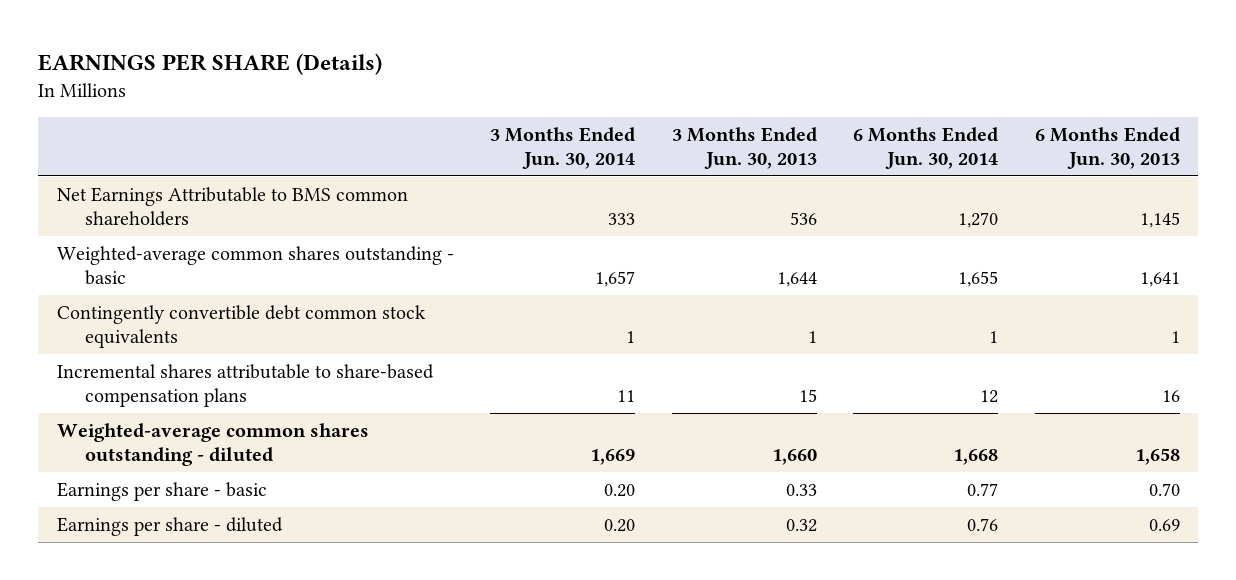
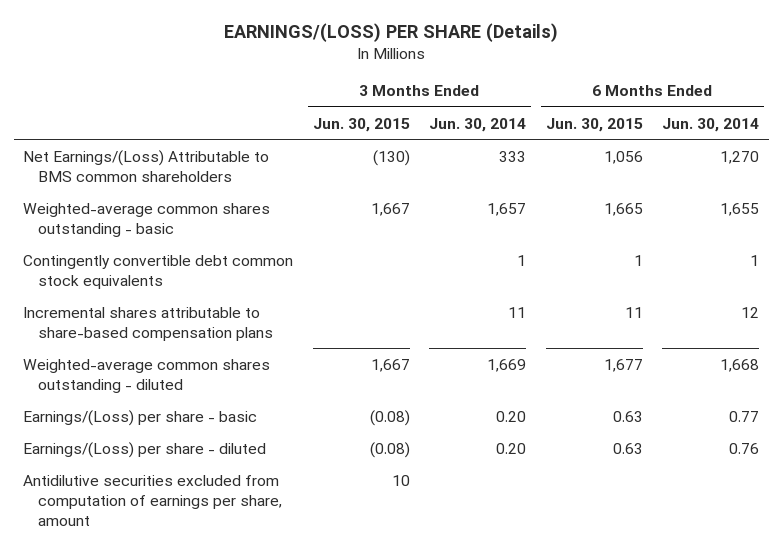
- EARNINGS PER SHARE (Details)
+ EARNINGS/(LOSS) PER SHARE (Details)
- | 3 Months Ended Jun. 30, 2014 | 3 Months Ended Jun. 30, 2013 | 6 Months Ended Jun. 30, 2014 | 6 Months Ended Jun. 30, 2013
+ | 3 Months Ended Jun. 30, 2015 | 3 Months Ended Jun. 30, 2014 | 6 Months Ended Jun. 30, 2015 | 6 Months Ended Jun. 30, 2014
- Net Earnings Attributable to BMS common shareholders | 333 | 536 | 1,270 | 1,145
+ Net Earnings/(Loss) Attributable to BMS common shareholders | (130) | 333 | 1,056 | 1,270
- Earnings per share - basic | 0.20 | 0.33 | 0.77 | 0.70
- Earnings per share - diluted | 0.20 | 0.32 | 0.76 | 0.69
+ Earnings/(Loss) per share - basic | (0.08) | 0.20 | 0.63 | 0.77
+ Earnings/(Loss) per share - diluted | (0.08) | 0.20 | 0.63 | 0.76
+ Antidilutive securities excluded from computation of earnings per share, amount | 10 | | |

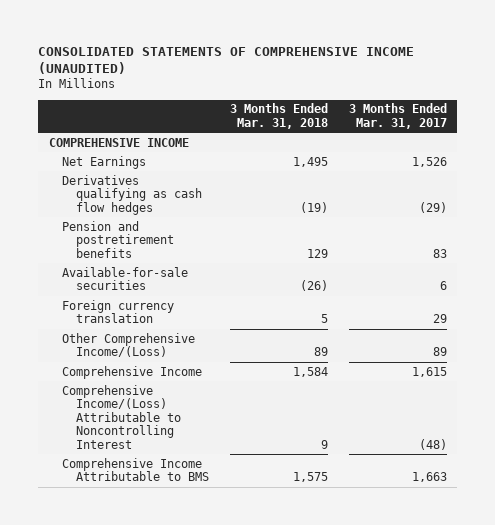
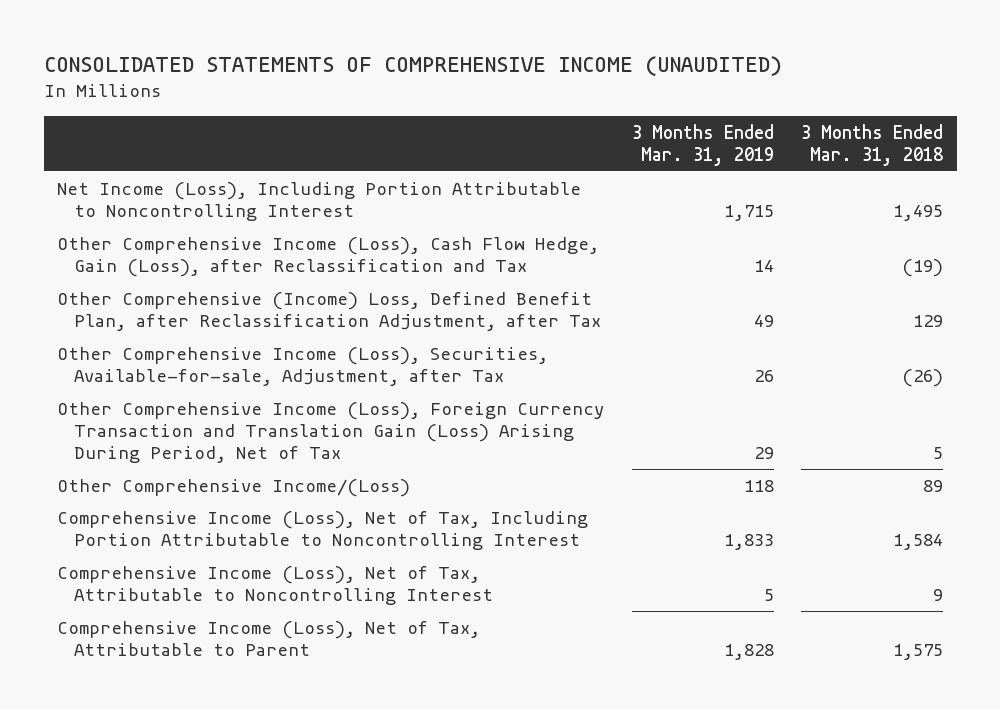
- | 3 Months Ended Mar. 31, 2018 | 3 Months Ended Mar. 31, 2017
+ | 3 Months Ended Mar. 31, 2019 | 3 Months Ended Mar. 31, 2018
- COMPREHENSIVE INCOME
- Net Earnings | 1,495 | 1,526
- Derivatives qualifying as cash flow hedges | (19) | (29)
- Pension and postretirement benefits | 129 | 83
- Available-for-sale securities | (26) | 6
- Foreign currency translation | 5 | 29
+ Net Income (Loss), Including Portion Attributable to Noncontrolling Interest | 1,715 | 1,495
+ Other Comprehensive Income (Loss), Cash Flow Hedge, Gain (Loss), after Reclassification and Tax | 14 | (19)
+ Other Comprehensive (Income) Loss, Defined Benefit Plan, after Reclassification Adjustment, after Tax | 49 | 129
+ Other Comprehensive Income (Loss), Securities, Available-for-sale, Adjustment, after Tax | 26 | (26)
+ Other Comprehensive Income (Loss), Foreign Currency Transaction and Translation Gain (Loss) Arising During Period, Net of Tax | 29 | 5
- Comprehensive Income | 1,584 | 1,615
- Comprehensive Income/(Loss) Attributable to Noncontrolling Interest | 9 | (48)
- Comprehensive Income Attributable to BMS | 1,575 | 1,663
+ Comprehensive Income (Loss), Net of Tax, Including Portion Attributable to Noncontrolling Interest | 1,833 | 1,584
+ Comprehensive Income (Loss), Net of Tax, Attributable to Noncontrolling Interest | 5 | 9
+ Comprehensive Income (Loss), Net of Tax, Attributable to Parent | 1,828 | 1,575

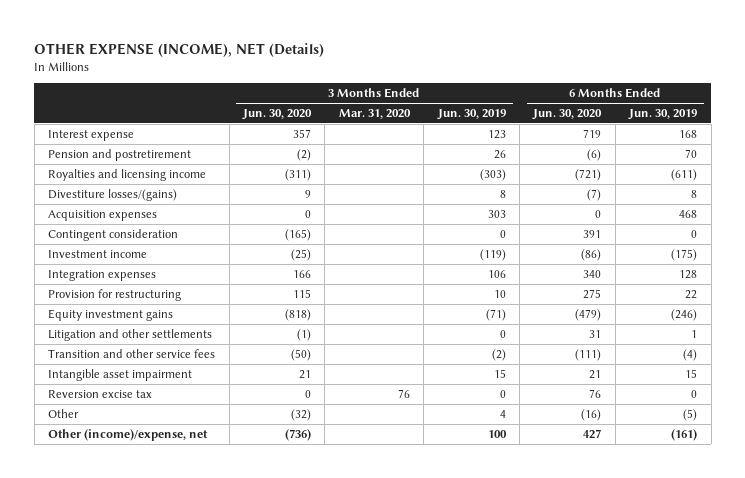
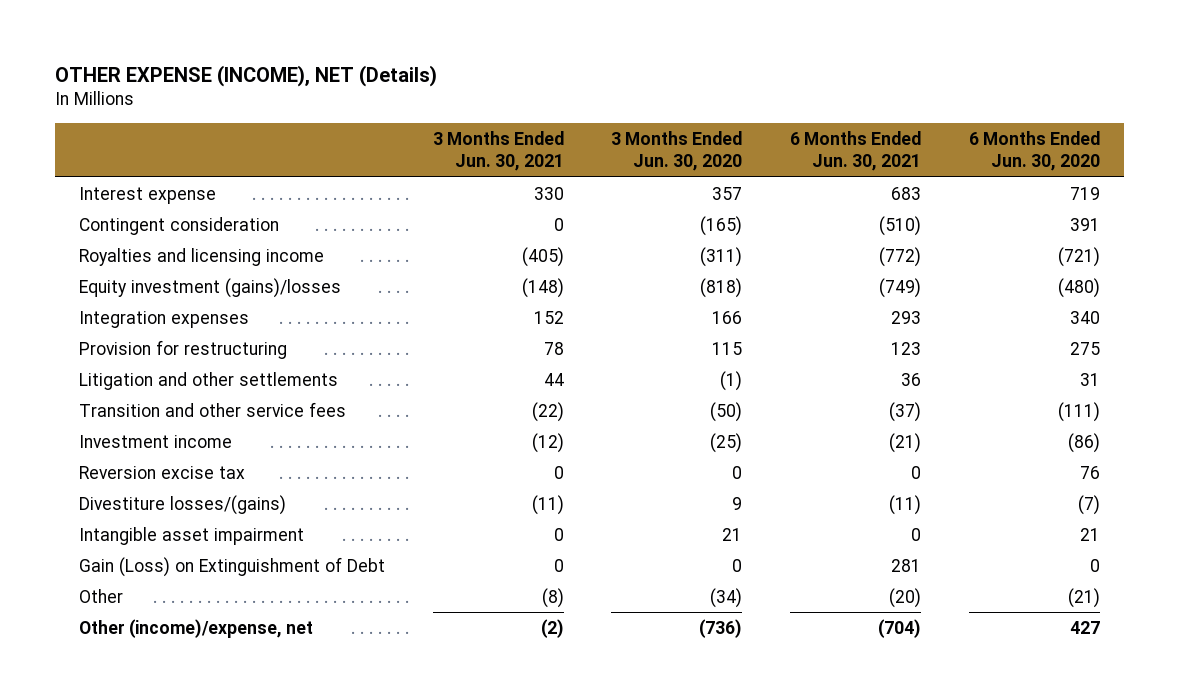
- | 3 Months Ended Jun. 30, 2020 | 3 Months Ended Mar. 31, 2020 | 3 Months Ended Jun. 30, 2019 | 6 Months Ended Jun. 30, 2020 | 6 Months Ended Jun. 30, 2019
+ | 3 Months Ended Jun. 30, 2021 | 3 Months Ended Jun. 30, 2020 | 6 Months Ended Jun. 30, 2021 | 6 Months Ended Jun. 30, 2020
- Pension and postretirement | (2) | | 26 | (6) | 70
- Acquisition expenses | 0 | | 303 | 0 | 468
moved down: Royalties and licensing income | (405) | (311) | (772) | (721)
+ Equity investment (gains)/losses | (148) | (818) | (749) | (480)
- Equity investment gains | (818) | | (71) | (479) | (246)
moved down: Investment income | (12) | (25) | (21) | (86)
- Other | (32) | | 4 | (16) | (5)
moved down: Divestiture losses/(gains) | (11) | 9 | (11) | (7)
moved down: Intangible asset impairment | 0 | 21 | 0 | 21
+ Gain (Loss) on Extinguishment of Debt | 0 | 0 | 281 | 0
+ Other | (8) | (34) | (20) | (21)

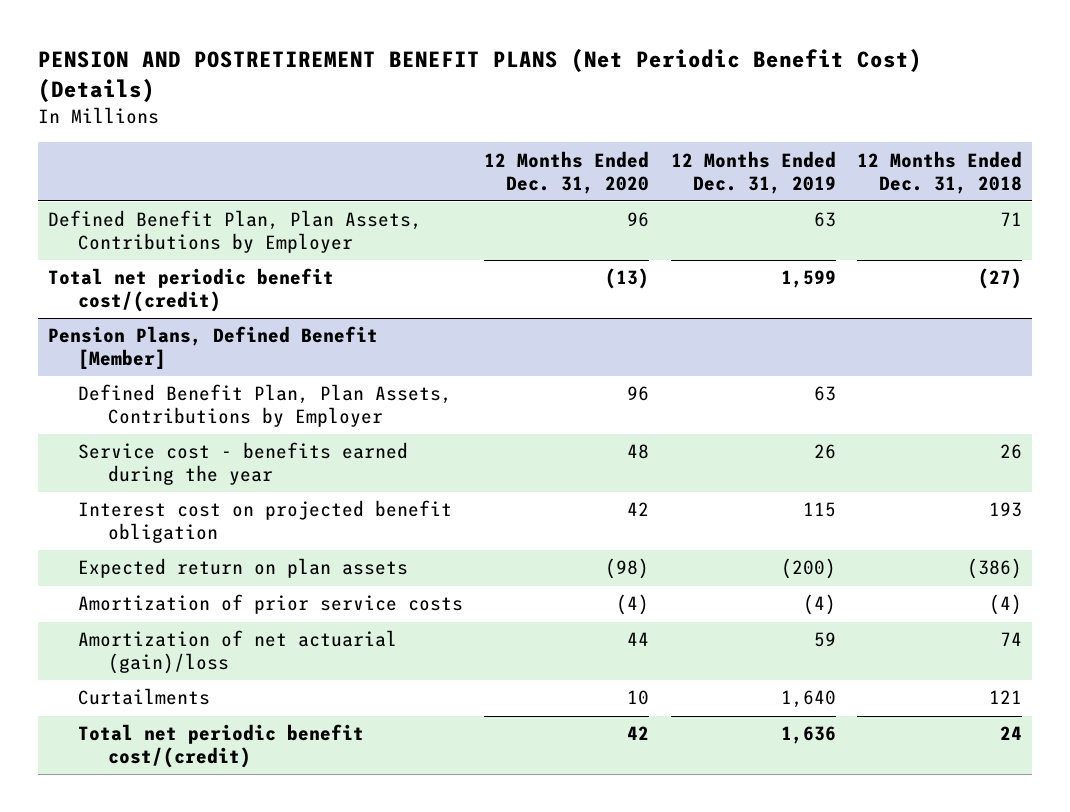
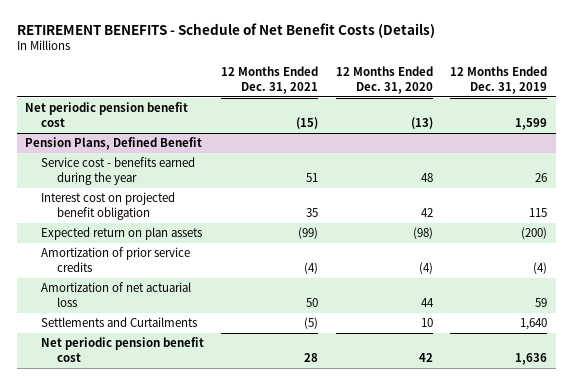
- PENSION AND POSTRETIREMENT BENEFIT PLANS (Net Periodic Benefit Cost) (Details)
+ RETIREMENT BENEFITS - Schedule of Net Benefit Costs (Details)
- | 12 Months Ended Dec. 31, 2020 | 12 Months Ended Dec. 31, 2019 | 12 Months Ended Dec. 31, 2018
+ | 12 Months Ended Dec. 31, 2021 | 12 Months Ended Dec. 31, 2020 | 12 Months Ended Dec. 31, 2019
- Defined Benefit Plan, Plan Assets, Contributions by Employer | 96 | 63 | 71
- Total net periodic benefit cost/(credit) | (13) | 1,599 | (27)
- Pension Plans, Defined Benefit [Member]
- Defined Benefit Plan, Plan Assets, Contributions by Employer | 96 | 63 |
+ Net periodic pension benefit cost | (15) | (13) | 1,599
+ Pension Plans, Defined Benefit
- Amortization of prior service costs | (4) | (4) | (4)
- Amortization of net actuarial (gain)/loss | 44 | 59 | 74
- Curtailments | 10 | 1,640 | 121
- Total net periodic benefit cost/(credit) | 42 | 1,636 | 24
+ Amortization of prior service credits | (4) | (4) | (4)
+ Amortization of net actuarial loss | 50 | 44 | 59
+ Settlements and Curtailments | (5) | 10 | 1,640
+ Net periodic pension benefit cost | 28 | 42 | 1,636

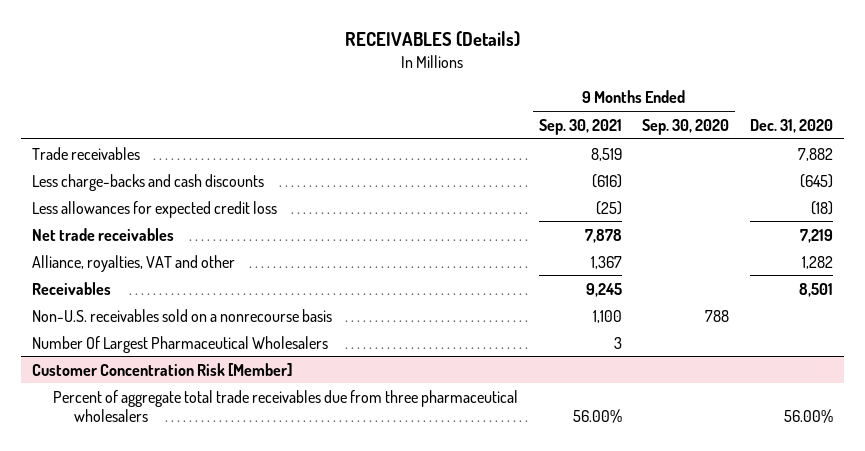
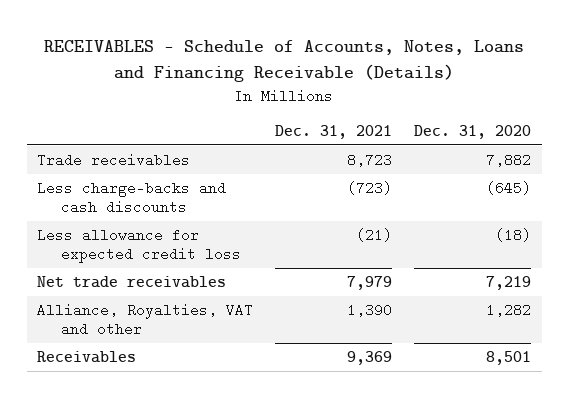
- RECEIVABLES (Details)
+ RECEIVABLES - Schedule of Accounts, Notes, Loans and Financing Receivable (Details)
- | 9 Months Ended Sep. 30, 2021 | 9 Months Ended Sep. 30, 2020 | Dec. 31, 2020
+ | Dec. 31, 2021 | Dec. 31, 2020
- Less allowances for expected credit loss | (25) | | (18)
+ Less allowance for expected credit loss | (21) | (18)
- Alliance, royalties, VAT and other | 1,367 | | 1,282
+ Alliance, Royalties, VAT and other | 1,390 | 1,282
- Non-U.S. receivables sold on a nonrecourse basis | 1,100 | 788 |
- Number Of Largest Pharmaceutical Wholesalers | 3 | |
- Customer Concentration Risk [Member]
- Percent of aggregate total trade receivables due from three pharmaceutical wholesalers | 56.00% | | 56.00%

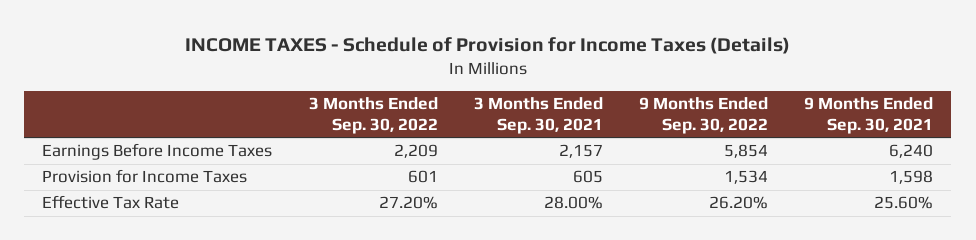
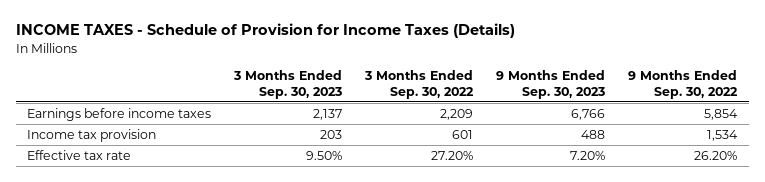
- | 3 Months Ended Sep. 30, 2022 | 3 Months Ended Sep. 30, 2021 | 9 Months Ended Sep. 30, 2022 | 9 Months Ended Sep. 30, 2021
+ | 3 Months Ended Sep. 30, 2023 | 3 Months Ended Sep. 30, 2022 | 9 Months Ended Sep. 30, 2023 | 9 Months Ended Sep. 30, 2022
- Earnings Before Income Taxes | 2,209 | 2,157 | 5,854 | 6,240
- Provision for Income Taxes | 601 | 605 | 1,534 | 1,598
- Effective Tax Rate | 27.20% | 28.00% | 26.20% | 25.60%
+ Earnings before income taxes | 2,137 | 2,209 | 6,766 | 5,854
+ Income tax provision | 203 | 601 | 488 | 1,534
+ Effective tax rate | 9.50% | 27.20% | 7.20% | 26.20%

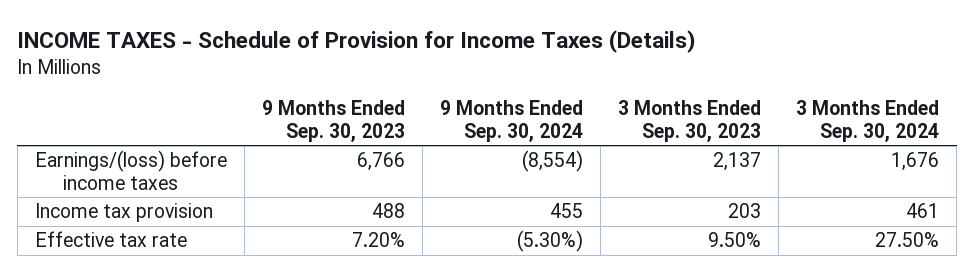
- | 3 Months Ended Sep. 30, 2023 | 3 Months Ended Sep. 30, 2022 | 9 Months Ended Sep. 30, 2023 | 9 Months Ended Sep. 30, 2022
+ | 9 Months Ended Sep. 30, 2023 | 9 Months Ended Sep. 30, 2024 | 3 Months Ended Sep. 30, 2023 | 3 Months Ended Sep. 30, 2024
- Earnings before income taxes | 2,137 | 2,209 | 6,766 | 5,854
+ Earnings/(loss) before income taxes | 6,766 | (8,554) | 2,137 | 1,676

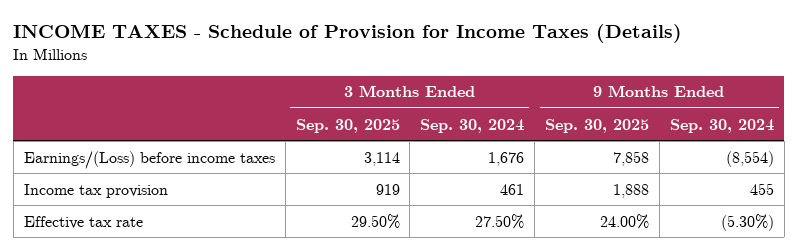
- | 9 Months Ended Sep. 30, 2023 | 9 Months Ended Sep. 30, 2024 | 3 Months Ended Sep. 30, 2023 | 3 Months Ended Sep. 30, 2024
+ | 3 Months Ended Sep. 30, 2025 | 3 Months Ended Sep. 30, 2024 | 9 Months Ended Sep. 30, 2025 | 9 Months Ended Sep. 30, 2024
- Earnings/(loss) before income taxes | 6,766 | (8,554) | 2,137 | 1,676
+ Earnings/(Loss) before income taxes | 3,114 | 1,676 | 7,858 | (8,554)

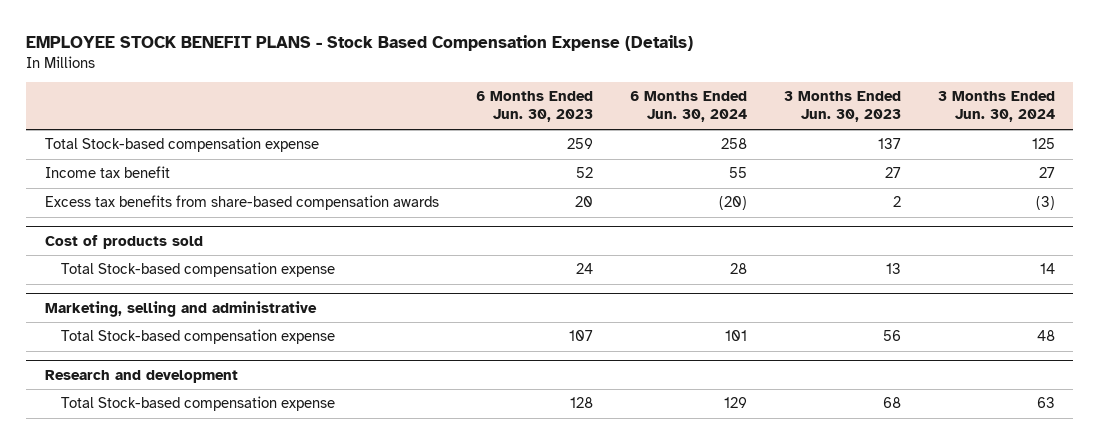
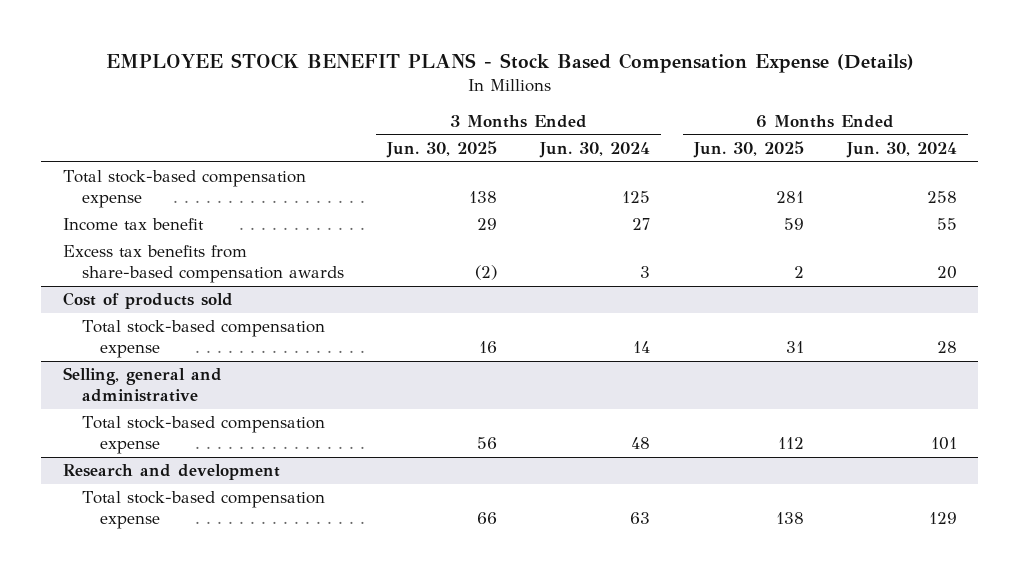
- | 6 Months Ended Jun. 30, 2023 | 6 Months Ended Jun. 30, 2024 | 3 Months Ended Jun. 30, 2023 | 3 Months Ended Jun. 30, 2024
+ | 3 Months Ended Jun. 30, 2025 | 3 Months Ended Jun. 30, 2024 | 6 Months Ended Jun. 30, 2025 | 6 Months Ended Jun. 30, 2024
- Total Stock-based compensation expense | 259 | 258 | 137 | 125
+ Total stock-based compensation expense | 138 | 125 | 281 | 258
- Excess tax benefits from share-based compensation awards | 20 | (20) | 2 | (3)
+ Excess tax benefits from share-based compensation awards | (2) | 3 | 2 | 20
@ Cost of products sold
- Total Stock-based compensation expense | 24 | 28 | 13 | 14
- Marketing, selling and administrative
- Total Stock-based compensation expense | 107 | 101 | 56 | 48
@ Cost of products sold
+ Total stock-based compensation expense | 16 | 14 | 31 | 28
+ Selling, general and administrative
+ Total stock-based compensation expense | 56 | 48 | 112 | 101
@ Research and development
- Total Stock-based compensation expense | 128 | 129 | 68 | 63
+ Total stock-based compensation expense | 66 | 63 | 138 | 129

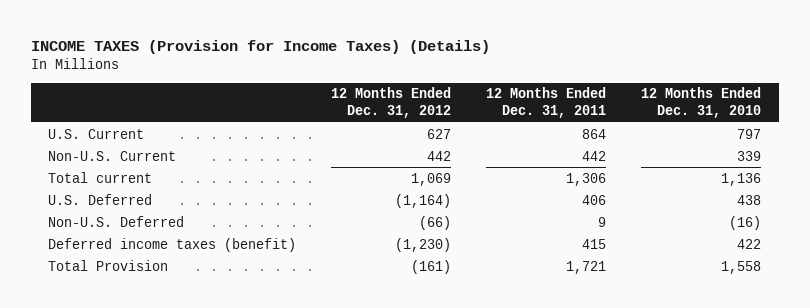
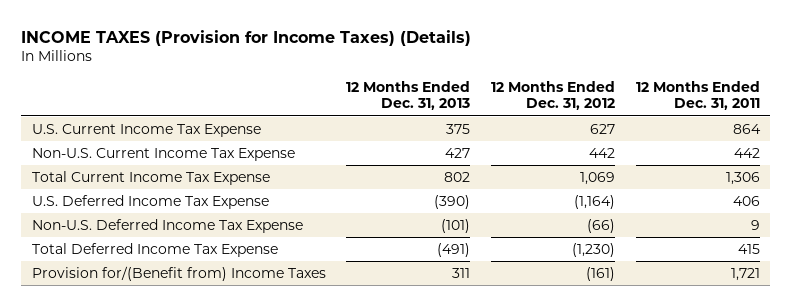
- | 12 Months Ended Dec. 31, 2012 | 12 Months Ended Dec. 31, 2011 | 12 Months Ended Dec. 31, 2010
+ | 12 Months Ended Dec. 31, 2013 | 12 Months Ended Dec. 31, 2012 | 12 Months Ended Dec. 31, 2011
- U.S. Current | 627 | 864 | 797
- Non-U.S. Current | 442 | 442 | 339
- Total current | 1,069 | 1,306 | 1,136
- U.S. Deferred | (1,164) | 406 | 438
- Non-U.S. Deferred | (66) | 9 | (16)
- Deferred income taxes (benefit) | (1,230) | 415 | 422
- Total Provision | (161) | 1,721 | 1,558
+ U.S. Current Income Tax Expense | 375 | 627 | 864
+ Non-U.S. Current Income Tax Expense | 427 | 442 | 442
+ Total Current Income Tax Expense | 802 | 1,069 | 1,306
+ U.S. Deferred Income Tax Expense | (390) | (1,164) | 406
+ Non-U.S. Deferred Income Tax Expense | (101) | (66) | 9
+ Total Deferred Income Tax Expense | (491) | (1,230) | 415
+ Provision for/(Benefit from) Income Taxes | 311 | (161) | 1,721

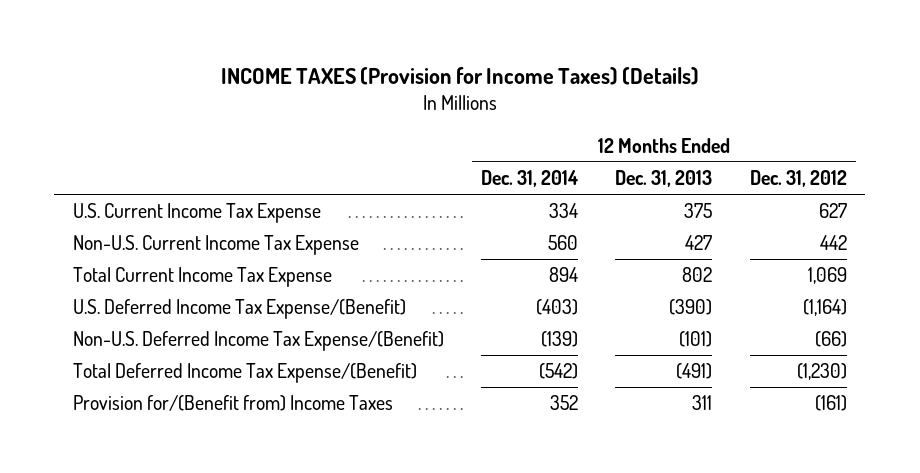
- | 12 Months Ended Dec. 31, 2013 | 12 Months Ended Dec. 31, 2012 | 12 Months Ended Dec. 31, 2011
+ | 12 Months Ended Dec. 31, 2014 | 12 Months Ended Dec. 31, 2013 | 12 Months Ended Dec. 31, 2012
- U.S. Deferred Income Tax Expense | (390) | (1,164) | 406
- Non-U.S. Deferred Income Tax Expense | (101) | (66) | 9
- Total Deferred Income Tax Expense | (491) | (1,230) | 415
+ U.S. Deferred Income Tax Expense/(Benefit) | (403) | (390) | (1,164)
+ Non-U.S. Deferred Income Tax Expense/(Benefit) | (139) | (101) | (66)
+ Total Deferred Income Tax Expense/(Benefit) | (542) | (491) | (1,230)

